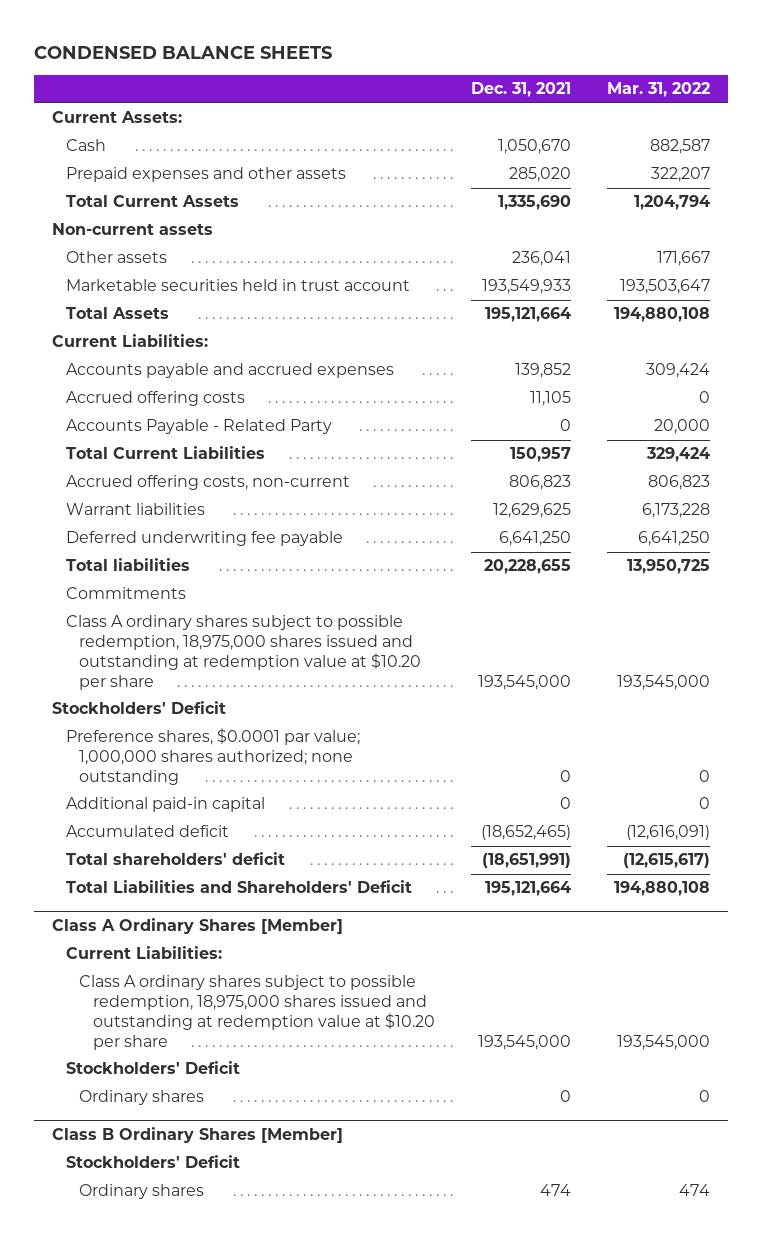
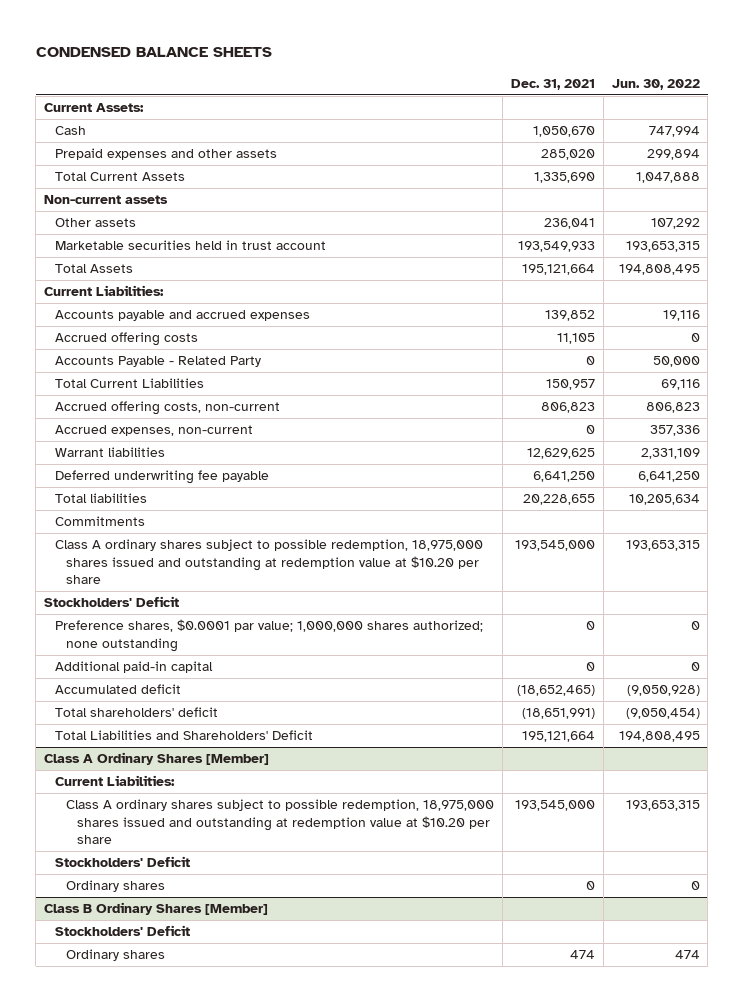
- | Dec. 31, 2021 | Mar. 31, 2022
+ | Dec. 31, 2021 | Jun. 30, 2022
+ Accrued expenses, non-current | 0 | 357,336

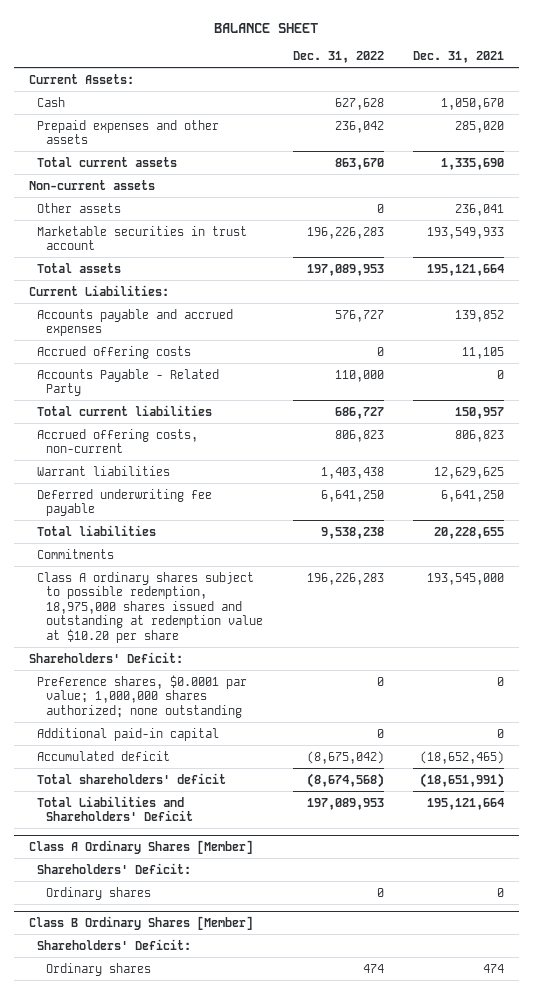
- CONDENSED BALANCE SHEETS
+ BALANCE SHEET
- | Dec. 31, 2021 | Jun. 30, 2022
+ | Dec. 31, 2022 | Dec. 31, 2021
- Total Current Assets | 1,335,690 | 1,047,888
+ Total current assets | 863,670 | 1,335,690
- Marketable securities held in trust account | 193,549,933 | 193,653,315
- Total Assets | 195,121,664 | 194,808,495
+ Marketable securities in trust account | 196,226,283 | 193,549,933
+ Total assets | 197,089,953 | 195,121,664
- Total Current Liabilities | 150,957 | 69,116
+ Total current liabilities | 686,727 | 150,957
- Accrued expenses, non-current | 0 | 357,336
- Stockholders' Deficit
+ Shareholders' Deficit:
@ Class A Ordinary Shares [Member]
- Current Liabilities:
- Class A ordinary shares subject to possible redemption, 18,975,000 shares issued and outstanding at redemption value at $10.20 per share | 193,545,000 | 193,653,315
- Stockholders' Deficit
+ Shareholders' Deficit:
@ Class B Ordinary Shares [Member]
- Stockholders' Deficit
+ Shareholders' Deficit:

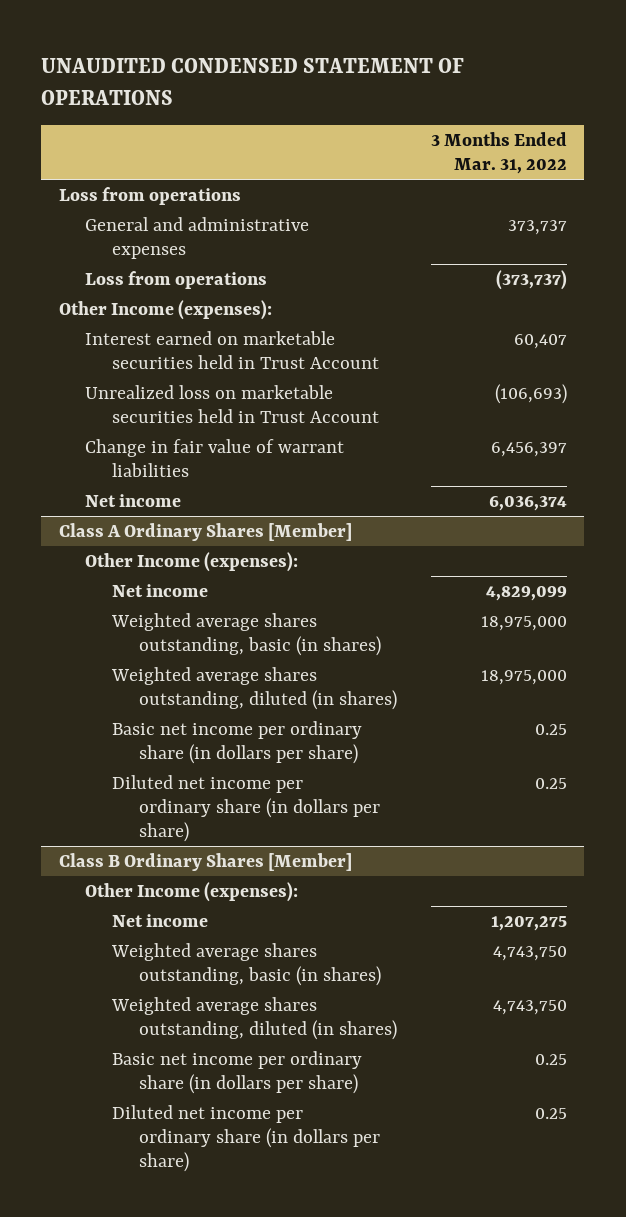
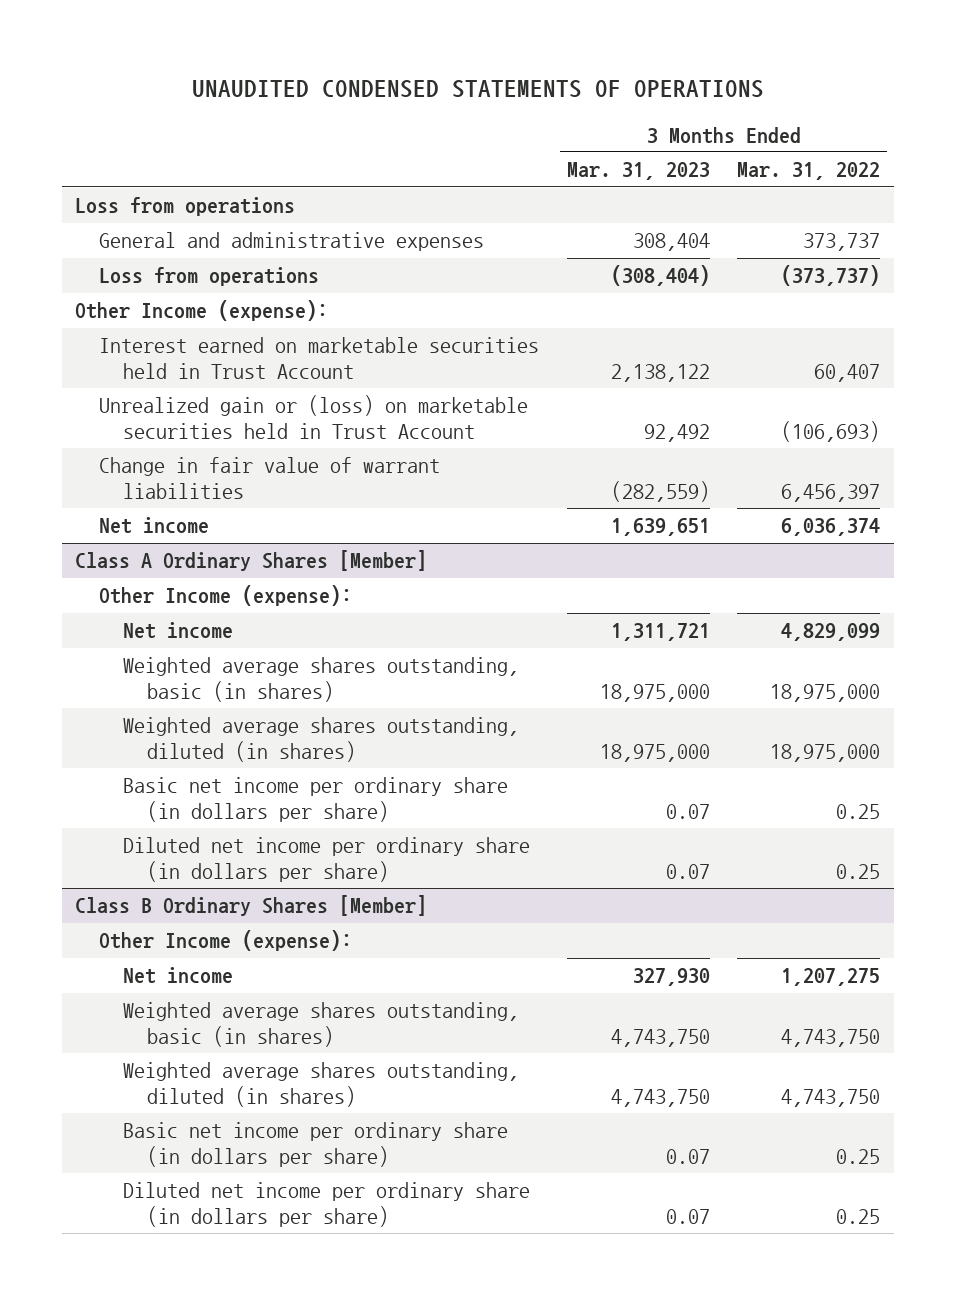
- UNAUDITED CONDENSED STATEMENT OF OPERATIONS
+ UNAUDITED CONDENSED STATEMENTS OF OPERATIONS
- | 3 Months Ended Mar. 31, 2022
+ | 3 Months Ended Mar. 31, 2023 | 3 Months Ended Mar. 31, 2022
- Other Income (expenses):
+ Other Income (expense):
- Unrealized loss on marketable securities held in Trust Account | (106,693)
+ Unrealized gain or (loss) on marketable securities held in Trust Account | 92,492 | (106,693)
@ Class A Ordinary Shares [Member]
- Other Income (expenses):
+ Other Income (expense):
@ Class B Ordinary Shares [Member]
- Other Income (expenses):
+ Other Income (expense):

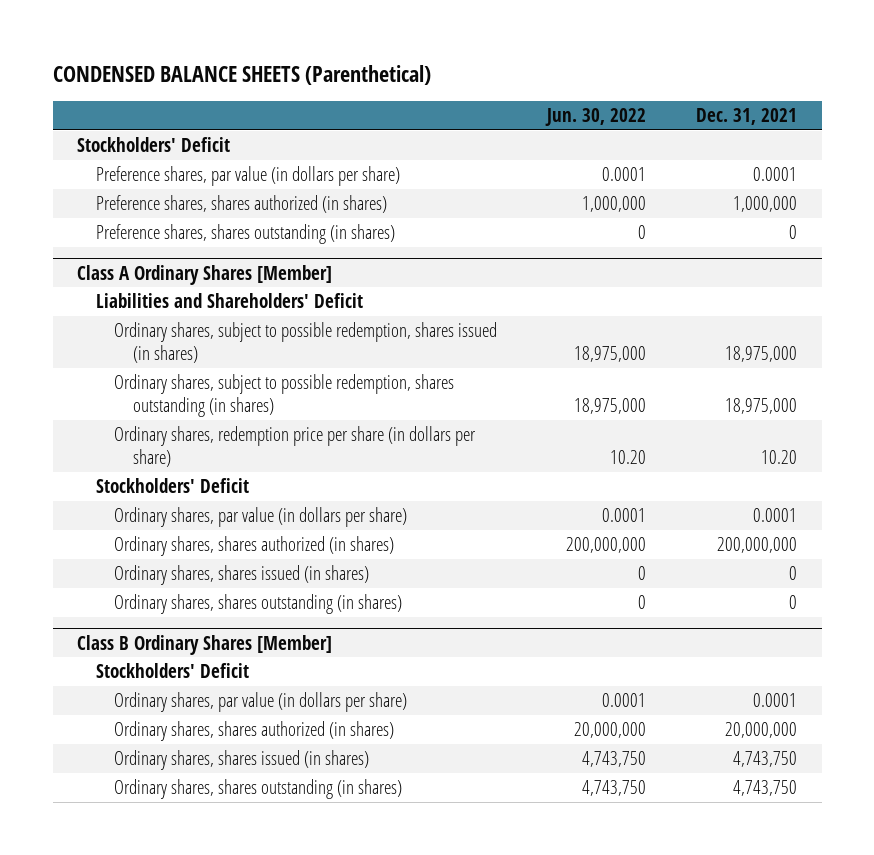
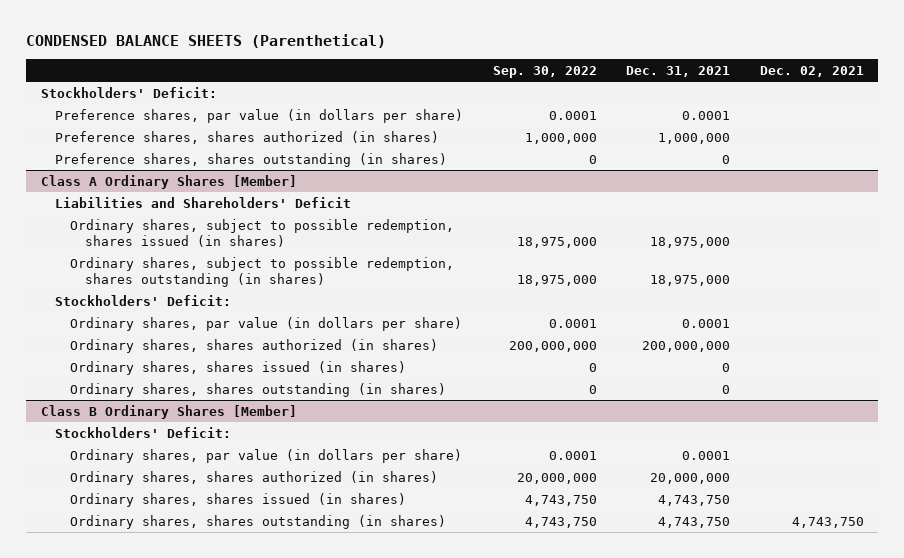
- | Jun. 30, 2022 | Dec. 31, 2021
+ | Sep. 30, 2022 | Dec. 31, 2021 | Dec. 02, 2021
- Stockholders' Deficit
+ Stockholders' Deficit:
@ Class A Ordinary Shares [Member]
- Ordinary shares, redemption price per share (in dollars per share) | 10.20 | 10.20
- Stockholders' Deficit
+ Stockholders' Deficit:
@ Class B Ordinary Shares [Member]
- Stockholders' Deficit
+ Stockholders' Deficit:

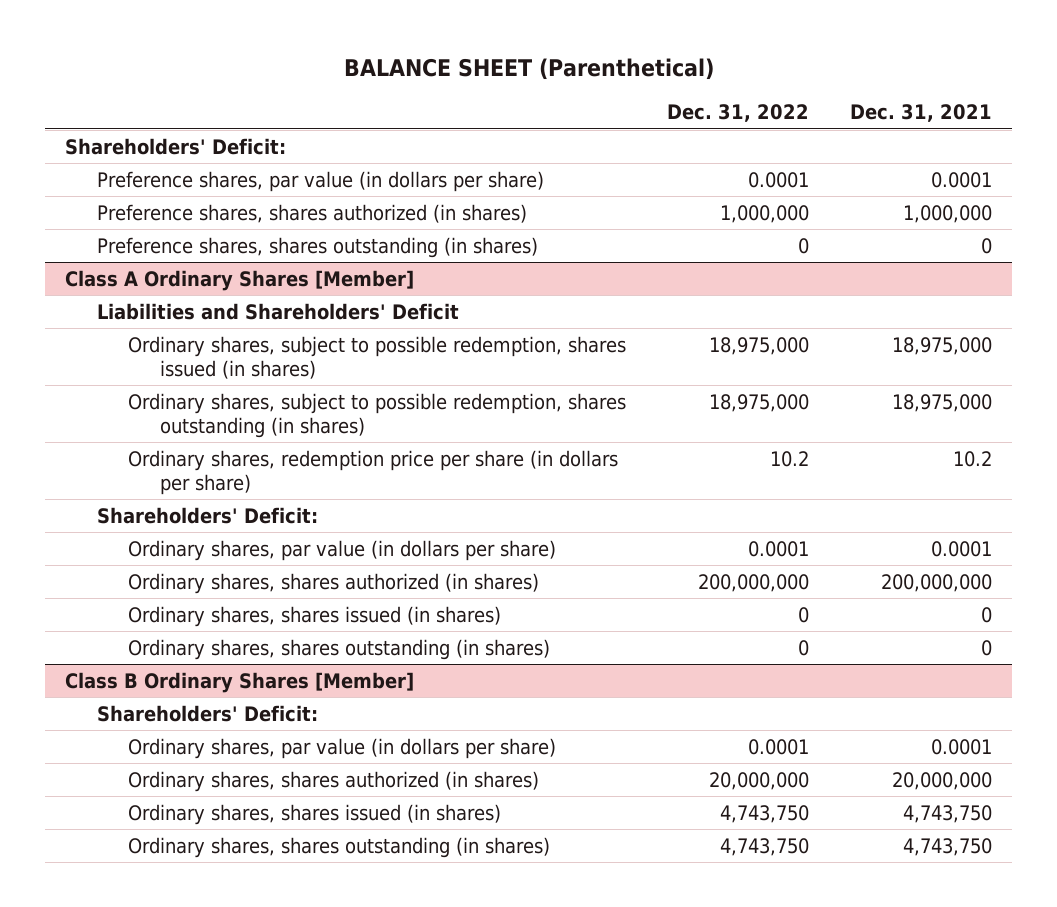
- CONDENSED BALANCE SHEETS (Parenthetical)
+ BALANCE SHEET (Parenthetical)
- | Sep. 30, 2022 | Dec. 31, 2021 | Dec. 02, 2021
+ | Dec. 31, 2022 | Dec. 31, 2021
- Stockholders' Deficit:
+ Shareholders' Deficit:
@ Class A Ordinary Shares [Member]
- Stockholders' Deficit:
+ Ordinary shares, redemption price per share (in dollars per share) | 10.2 | 10.2
+ Shareholders' Deficit:
@ Class B Ordinary Shares [Member]
- Stockholders' Deficit:
+ Shareholders' Deficit:

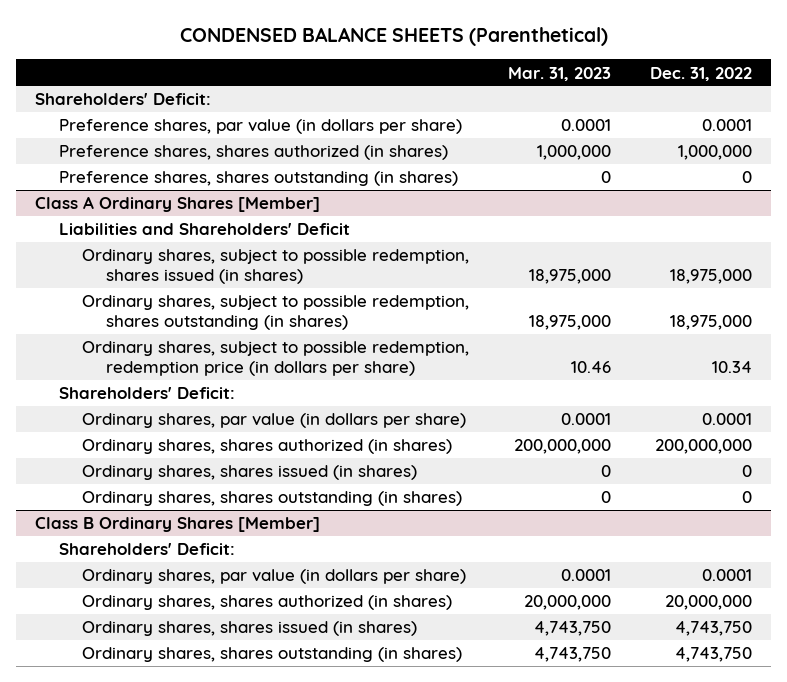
- BALANCE SHEET (Parenthetical)
+ CONDENSED BALANCE SHEETS (Parenthetical)
- | Dec. 31, 2022 | Dec. 31, 2021
+ | Mar. 31, 2023 | Dec. 31, 2022
@ Class A Ordinary Shares [Member]
- Ordinary shares, redemption price per share (in dollars per share) | 10.2 | 10.2
+ Ordinary shares, subject to possible redemption, redemption price (in dollars per share) | 10.46 | 10.34

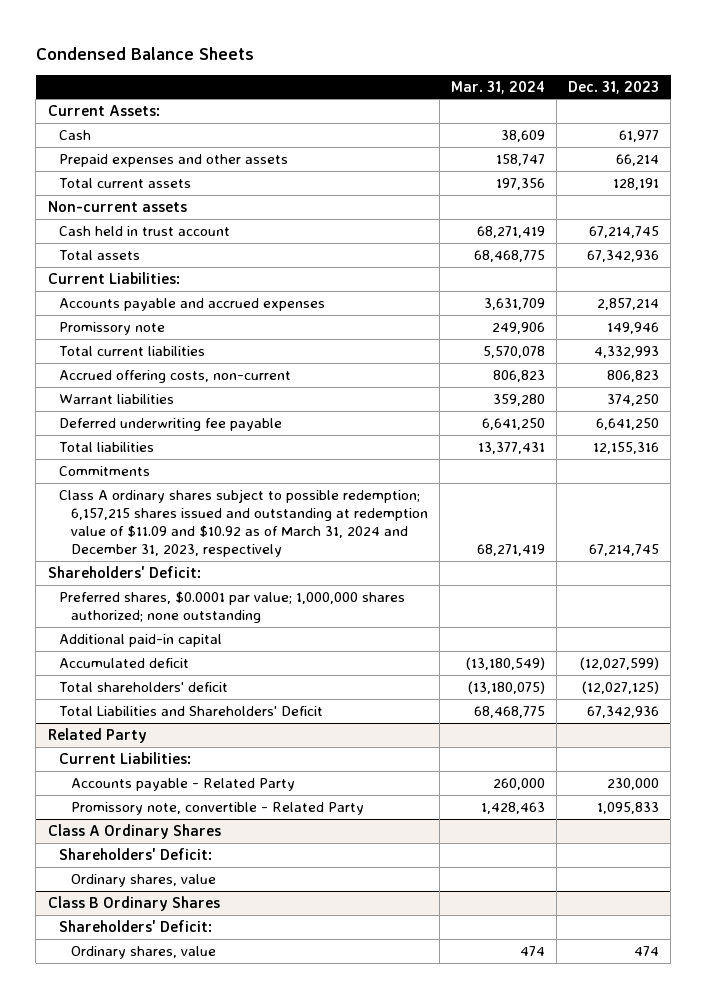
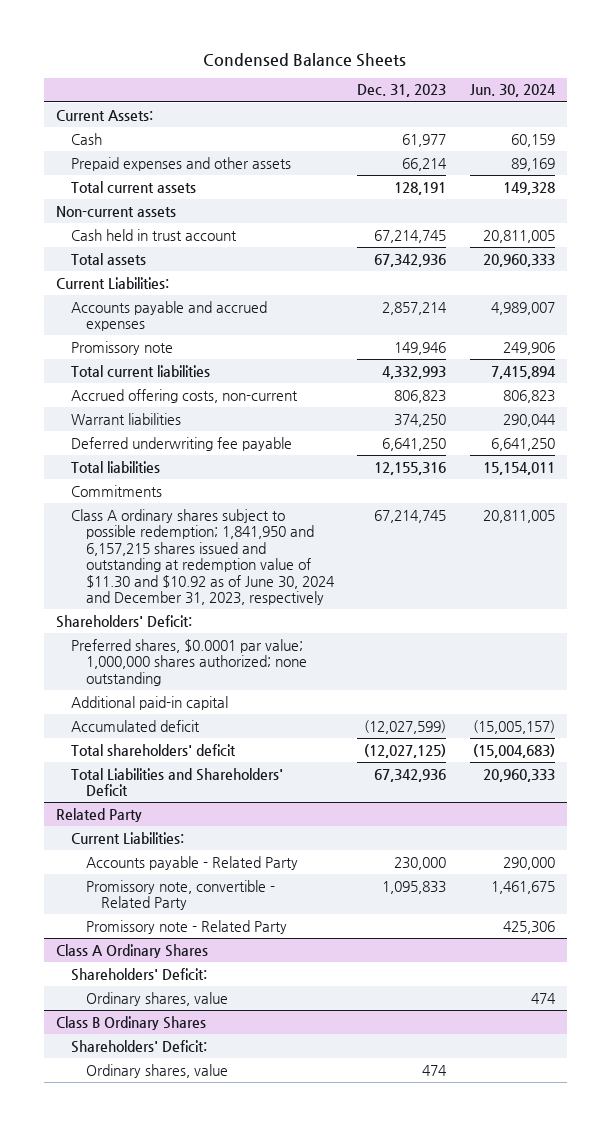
- | Mar. 31, 2024 | Dec. 31, 2023
+ | Dec. 31, 2023 | Jun. 30, 2024
- Class A ordinary shares subject to possible redemption; 6,157,215 shares issued and outstanding at redemption value of $11.09 and $10.92 as of March 31, 2024 and December 31, 2023, respectively | 68,271,419 | 67,214,745
+ Class A ordinary shares subject to possible redemption; 1,841,950 and 6,157,215 shares issued and outstanding at redemption value of $11.30 and $10.92 as of June 30, 2024 and December 31, 2023, respectively | 67,214,745 | 20,811,005
@ Related Party
+ Promissory note - Related Party | | 425,306

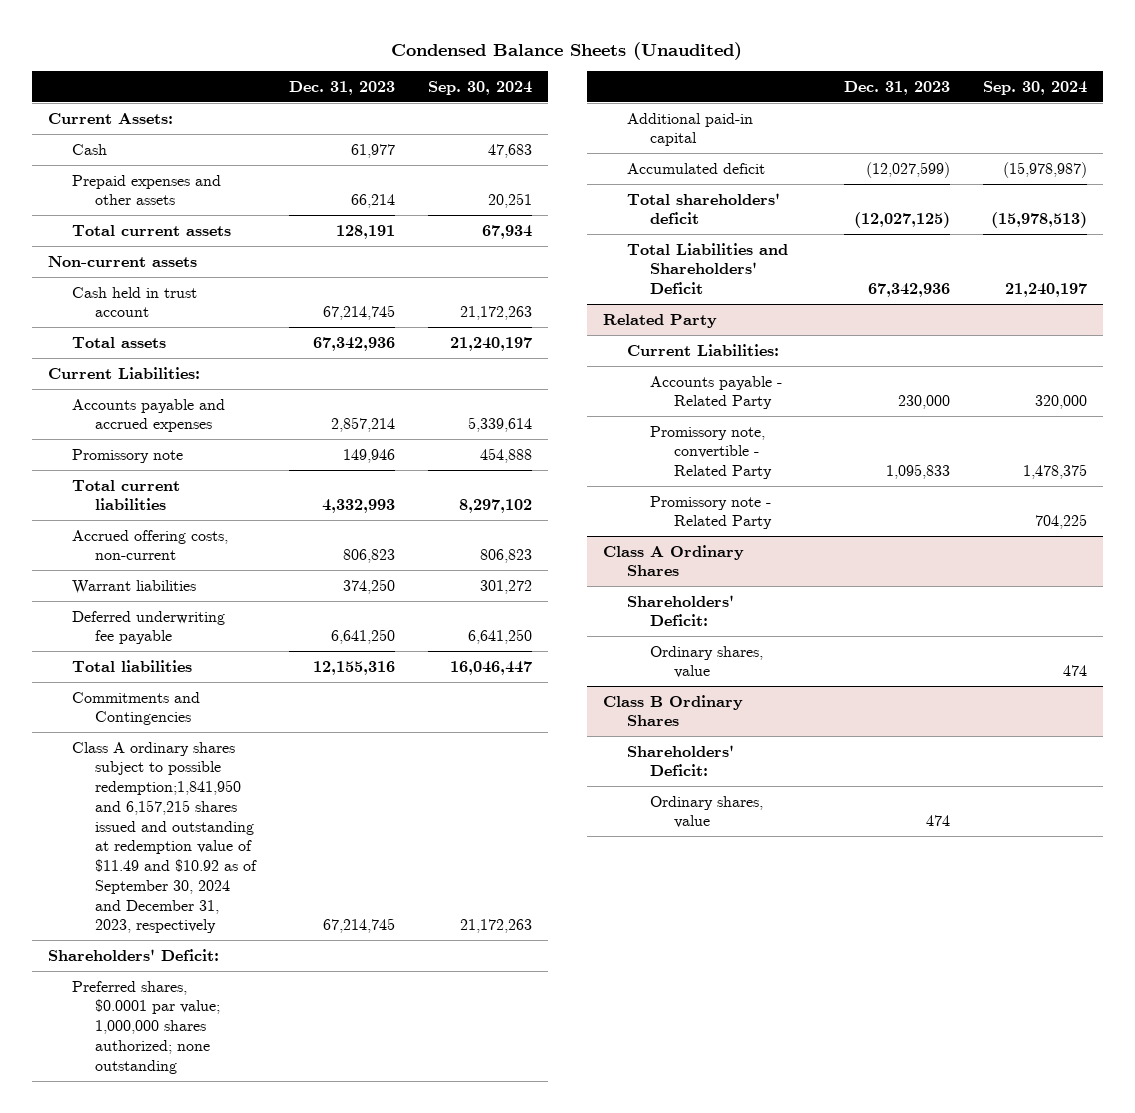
- Condensed Balance Sheets
+ Condensed Balance Sheets (Unaudited)
- | Dec. 31, 2023 | Jun. 30, 2024
+ | Dec. 31, 2023 | Sep. 30, 2024
- Commitments
- Class A ordinary shares subject to possible redemption; 1,841,950 and 6,157,215 shares issued and outstanding at redemption value of $11.30 and $10.92 as of June 30, 2024 and December 31, 2023, respectively | 67,214,745 | 20,811,005
+ Commitments and Contingencies
+ Class A ordinary shares subject to possible redemption;1,841,950 and 6,157,215 shares issued and outstanding at redemption value of $11.49 and $10.92 as of September 30, 2024 and December 31, 2023, respectively | 67,214,745 | 21,172,263

